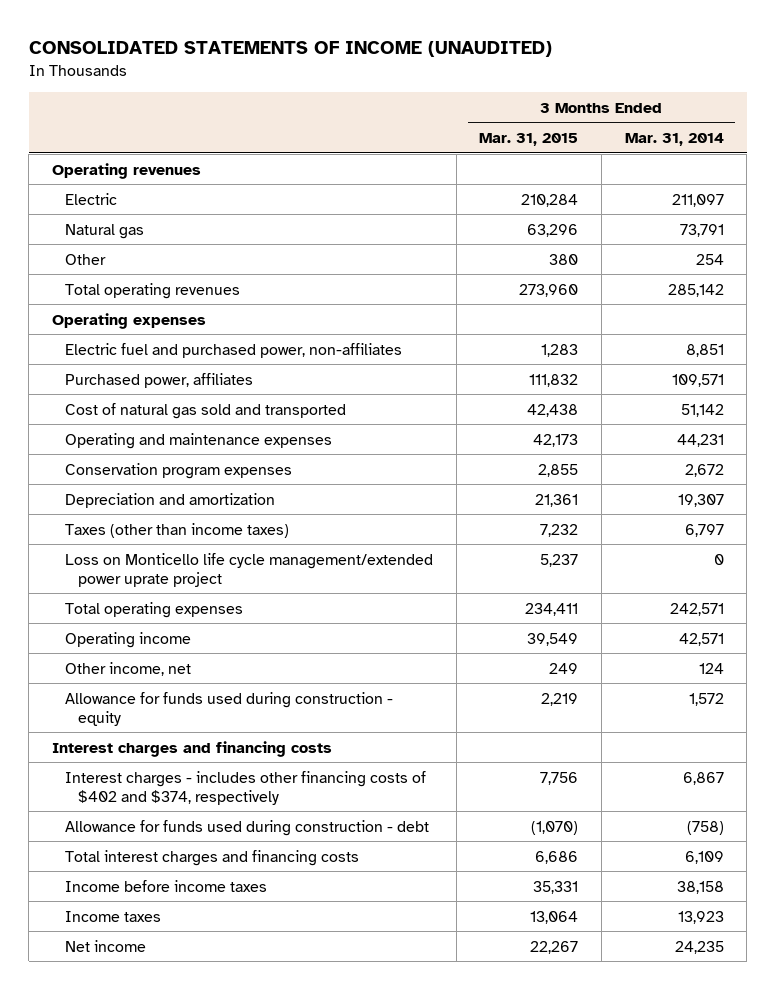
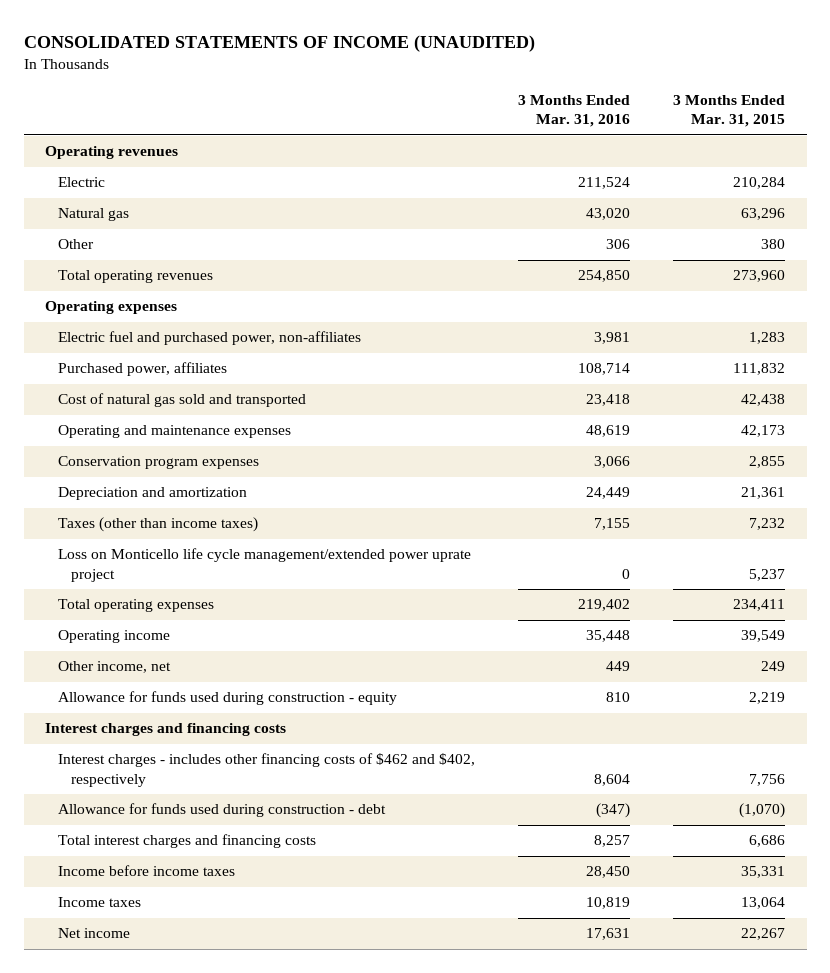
- | 3 Months Ended Mar. 31, 2015 | 3 Months Ended Mar. 31, 2014
+ | 3 Months Ended Mar. 31, 2016 | 3 Months Ended Mar. 31, 2015
- Interest charges - includes other financing costs of $402 and $374, respectively | 7,756 | 6,867
+ Interest charges - includes other financing costs of $462 and $402, respectively | 8,604 | 7,756

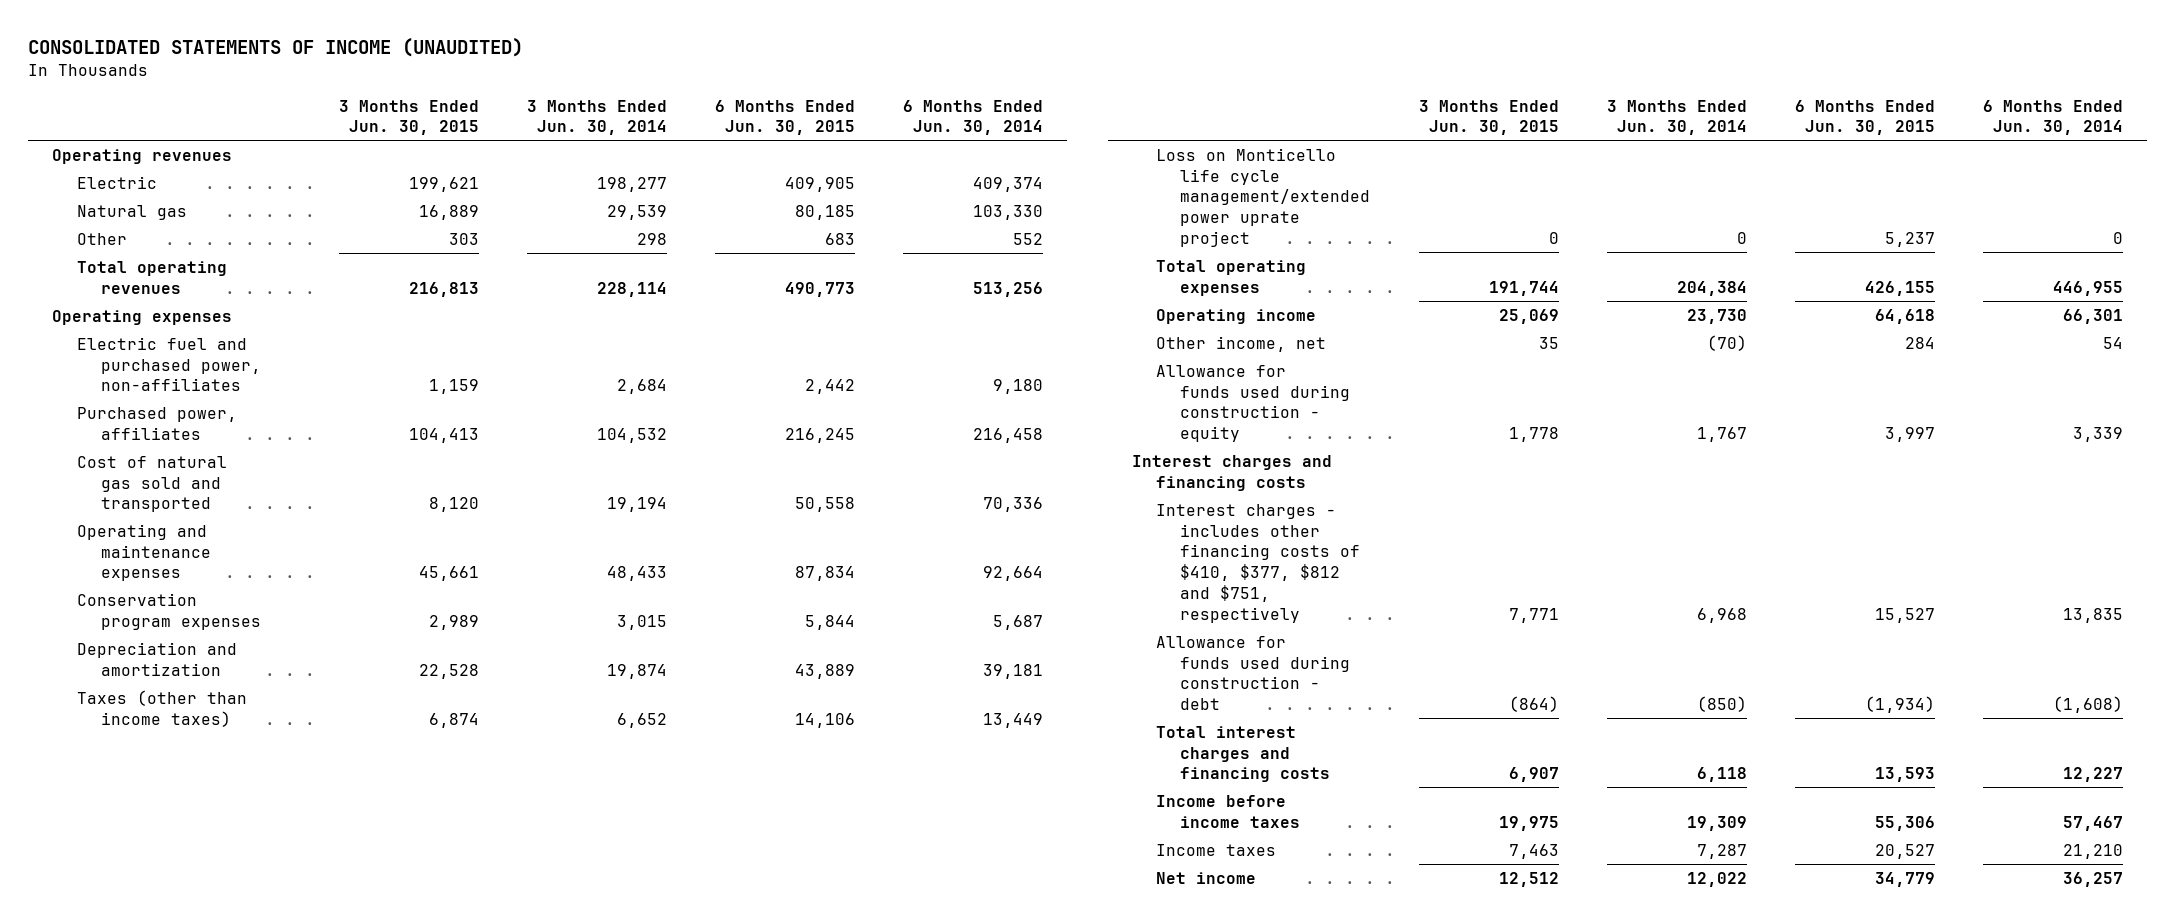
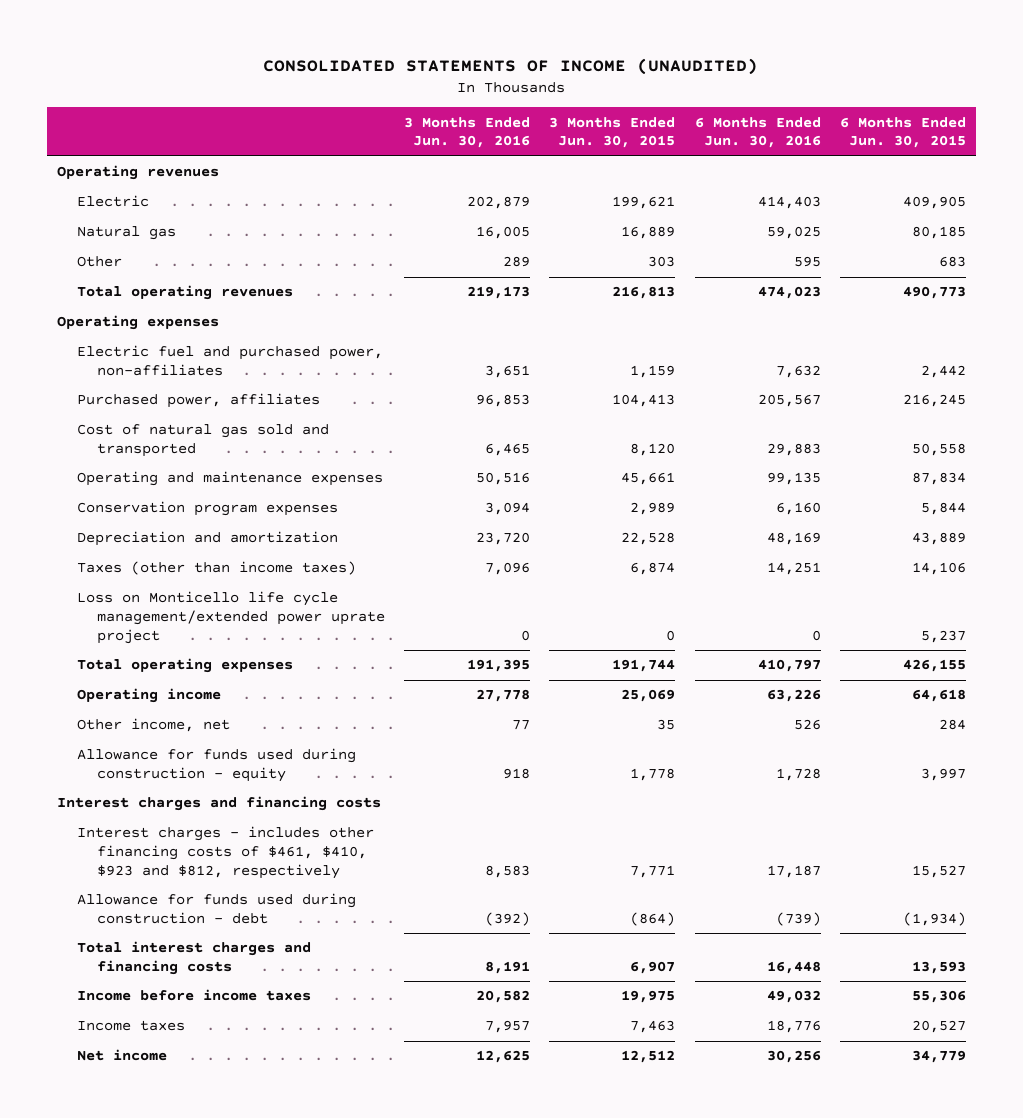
- | 3 Months Ended Jun. 30, 2015 | 3 Months Ended Jun. 30, 2014 | 6 Months Ended Jun. 30, 2015 | 6 Months Ended Jun. 30, 2014
+ | 3 Months Ended Jun. 30, 2016 | 3 Months Ended Jun. 30, 2015 | 6 Months Ended Jun. 30, 2016 | 6 Months Ended Jun. 30, 2015
- Interest charges - includes other financing costs of $410, $377, $812 and $751, respectively | 7,771 | 6,968 | 15,527 | 13,835
+ Interest charges - includes other financing costs of $461, $410, $923 and $812, respectively | 8,583 | 7,771 | 17,187 | 15,527

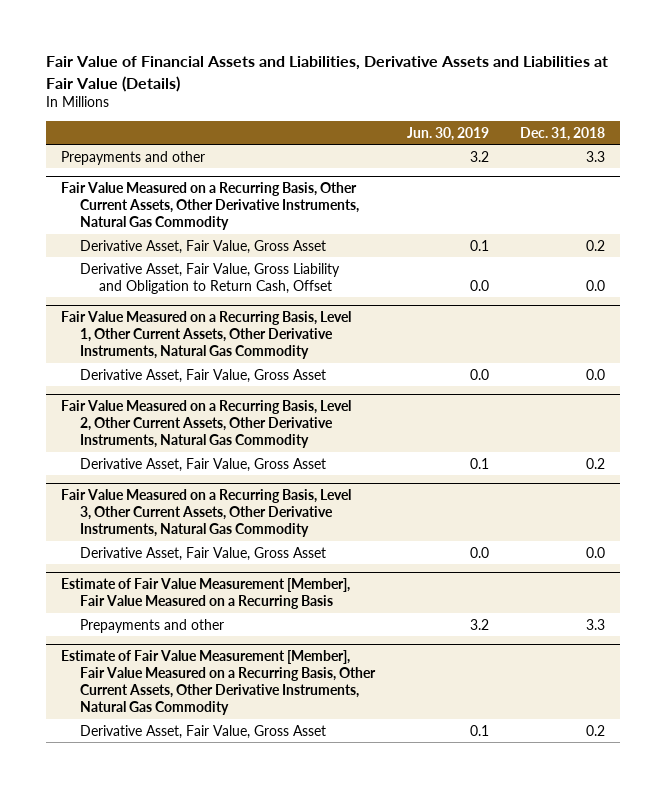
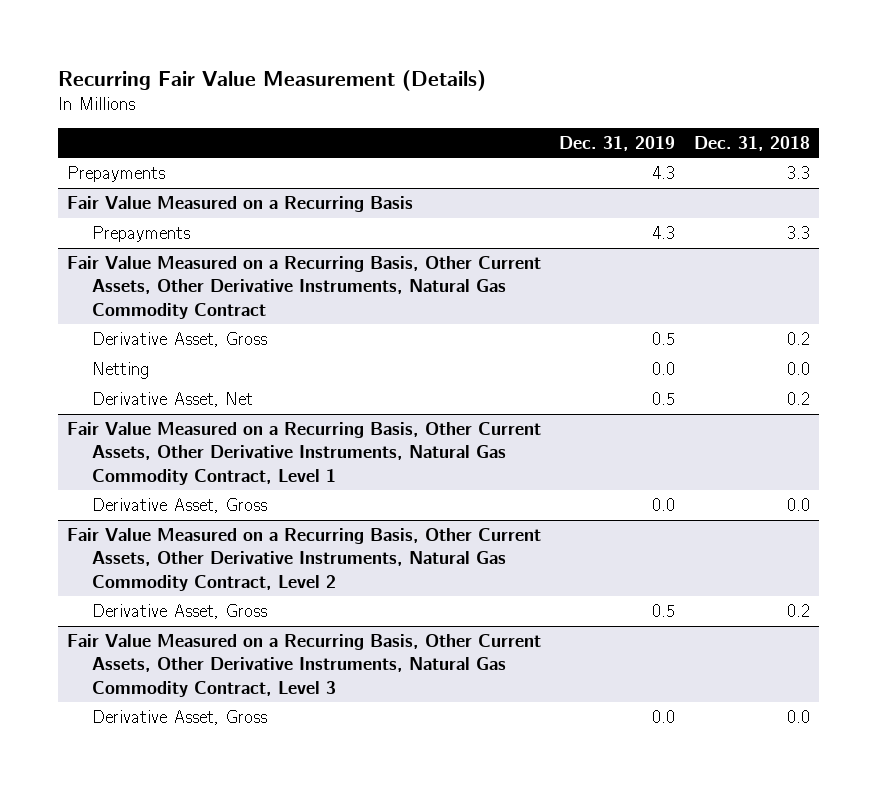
- Fair Value of Financial Assets and Liabilities, Derivative Assets and Liabilities at Fair Value (Details)
+ Recurring Fair Value Measurement (Details)
- | Jun. 30, 2019 | Dec. 31, 2018
+ | Dec. 31, 2019 | Dec. 31, 2018
- Prepayments and other | 3.2 | 3.3
- Fair Value Measured on a Recurring Basis, Other Current Assets, Other Derivative Instruments, Natural Gas Commodity
- Derivative Asset, Fair Value, Gross Asset | 0.1 | 0.2
- Derivative Asset, Fair Value, Gross Liability and Obligation to Return Cash, Offset | 0.0 | 0.0
- Fair Value Measured on a Recurring Basis, Level 1, Other Current Assets, Other Derivative Instruments, Natural Gas Commodity
- Derivative Asset, Fair Value, Gross Asset | 0.0 | 0.0
- Fair Value Measured on a Recurring Basis, Level 2, Other Current Assets, Other Derivative Instruments, Natural Gas Commodity
- Derivative Asset, Fair Value, Gross Asset | 0.1 | 0.2
- Fair Value Measured on a Recurring Basis, Level 3, Other Current Assets, Other Derivative Instruments, Natural Gas Commodity
- Derivative Asset, Fair Value, Gross Asset | 0.0 | 0.0
- Estimate of Fair Value Measurement [Member], Fair Value Measured on a Recurring Basis
- Prepayments and other | 3.2 | 3.3
- Estimate of Fair Value Measurement [Member], Fair Value Measured on a Recurring Basis, Other Current Assets, Other Derivative Instruments, Natural Gas Commodity
- Derivative Asset, Fair Value, Gross Asset | 0.1 | 0.2
+ Prepayments | 4.3 | 3.3
+ Fair Value Measured on a Recurring Basis
+ Prepayments | 4.3 | 3.3
+ Fair Value Measured on a Recurring Basis, Other Current Assets, Other Derivative Instruments, Natural Gas Commodity Contract
+ Derivative Asset, Gross | 0.5 | 0.2
+ Netting | 0.0 | 0.0
+ Derivative Asset, Net | 0.5 | 0.2
+ Fair Value Measured on a Recurring Basis, Other Current Assets, Other Derivative Instruments, Natural Gas Commodity Contract, Level 1
+ Derivative Asset, Gross | 0.0 | 0.0
+ Fair Value Measured on a Recurring Basis, Other Current Assets, Other Derivative Instruments, Natural Gas Commodity Contract, Level 2
+ Derivative Asset, Gross | 0.5 | 0.2
+ Fair Value Measured on a Recurring Basis, Other Current Assets, Other Derivative Instruments, Natural Gas Commodity Contract, Level 3
+ Derivative Asset, Gross | 0.0 | 0.0

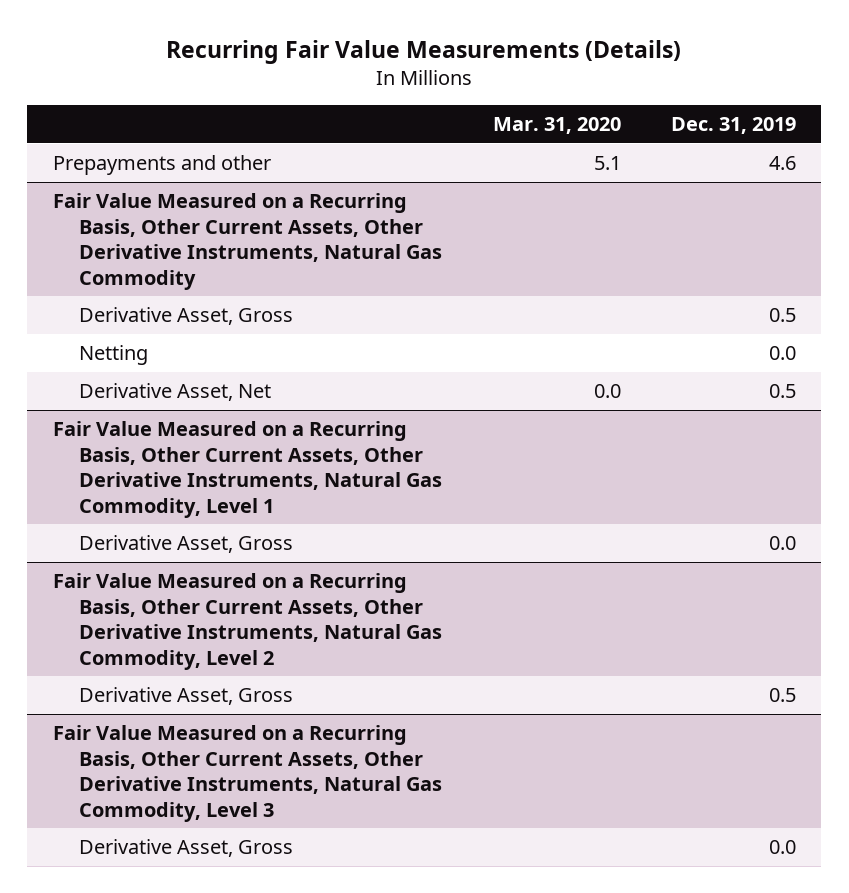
- Recurring Fair Value Measurement (Details)
+ Recurring Fair Value Measurements (Details)
- | Dec. 31, 2019 | Dec. 31, 2018
+ | Mar. 31, 2020 | Dec. 31, 2019
- Prepayments | 4.3 | 3.3
- Fair Value Measured on a Recurring Basis
- Prepayments | 4.3 | 3.3
- Fair Value Measured on a Recurring Basis, Other Current Assets, Other Derivative Instruments, Natural Gas Commodity Contract
+ Prepayments and other | 5.1 | 4.6
+ Fair Value Measured on a Recurring Basis, Other Current Assets, Other Derivative Instruments, Natural Gas Commodity
- Fair Value Measured on a Recurring Basis, Other Current Assets, Other Derivative Instruments, Natural Gas Commodity Contract, Level 1
+ Fair Value Measured on a Recurring Basis, Other Current Assets, Other Derivative Instruments, Natural Gas Commodity, Level 1
- Fair Value Measured on a Recurring Basis, Other Current Assets, Other Derivative Instruments, Natural Gas Commodity Contract, Level 2
+ Fair Value Measured on a Recurring Basis, Other Current Assets, Other Derivative Instruments, Natural Gas Commodity, Level 2
- Fair Value Measured on a Recurring Basis, Other Current Assets, Other Derivative Instruments, Natural Gas Commodity Contract, Level 3
+ Fair Value Measured on a Recurring Basis, Other Current Assets, Other Derivative Instruments, Natural Gas Commodity, Level 3

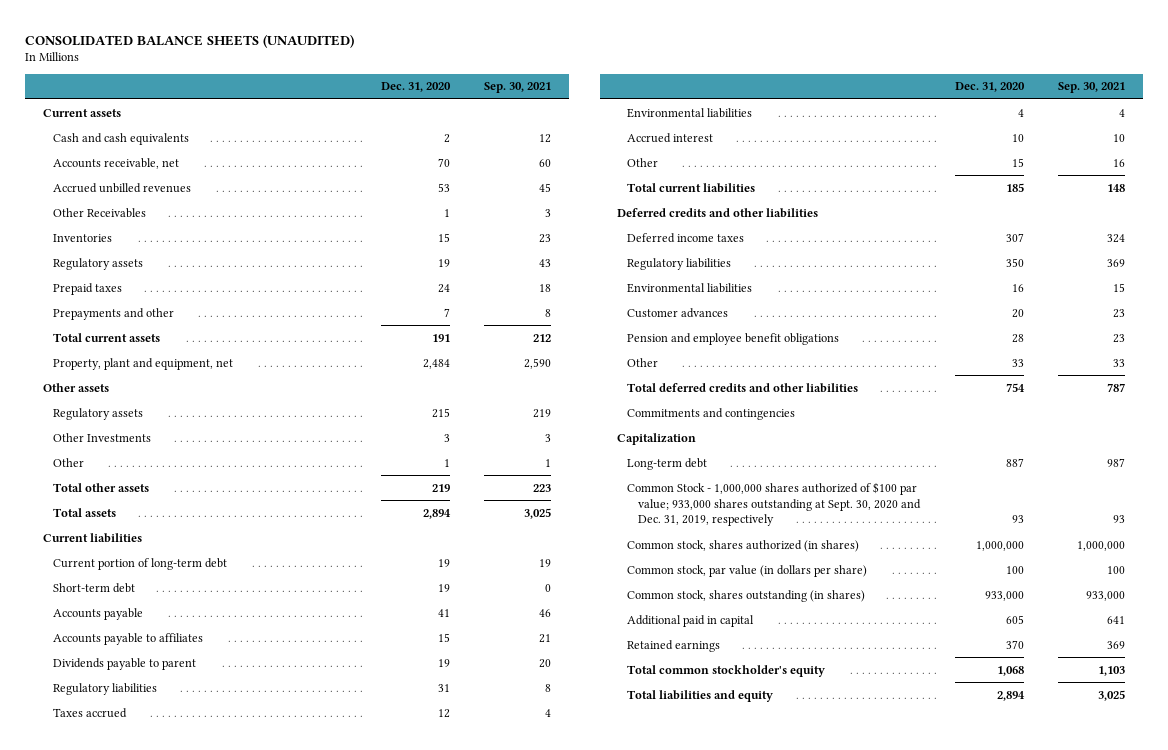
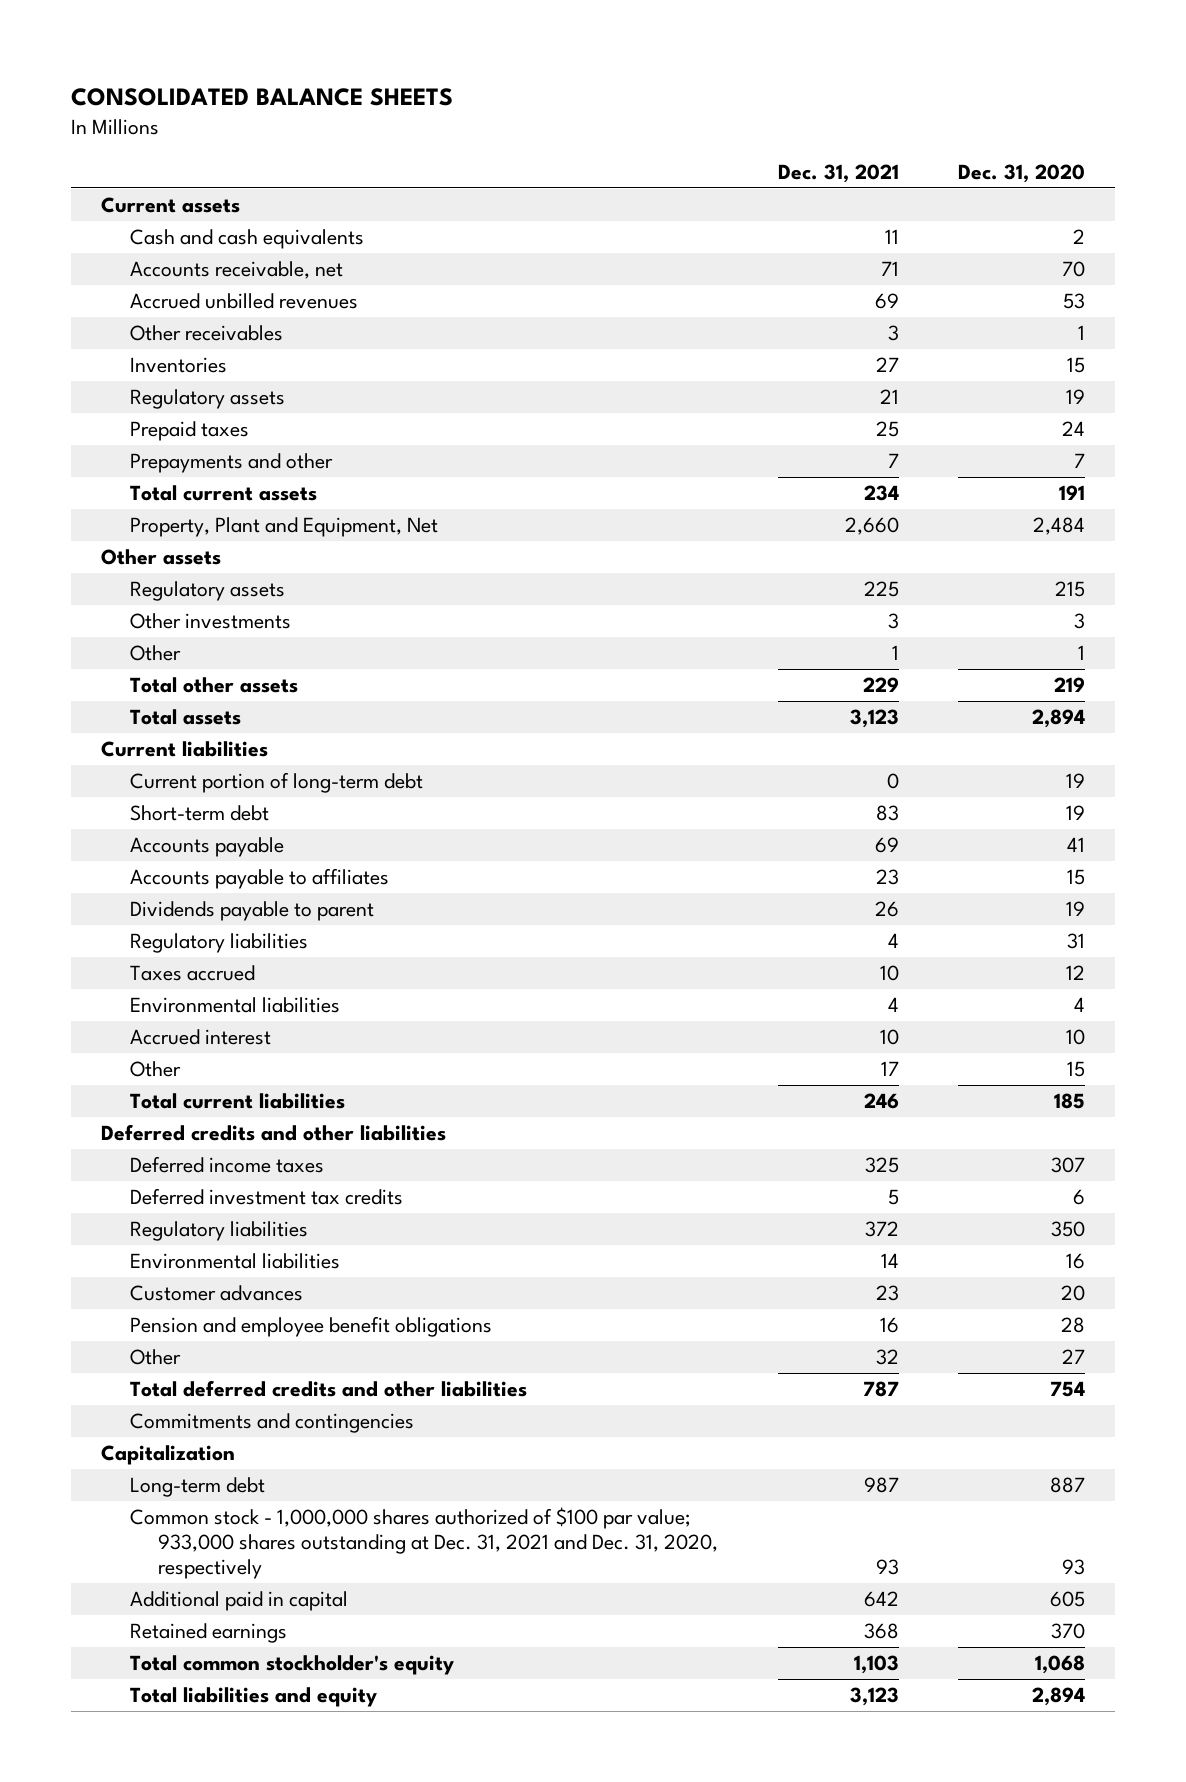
- CONSOLIDATED BALANCE SHEETS (UNAUDITED)
+ CONSOLIDATED BALANCE SHEETS
- | Dec. 31, 2020 | Sep. 30, 2021
+ | Dec. 31, 2021 | Dec. 31, 2020
- Other Receivables | 1 | 3
+ Other receivables | 3 | 1
- Property, plant and equipment, net | 2,484 | 2,590
+ Property, Plant and Equipment, Net | 2,660 | 2,484
- Other Investments | 3 | 3
+ Other investments | 3 | 3
+ Deferred investment tax credits | 5 | 6
- Other | 33 | 33
+ Other | 32 | 27
- Common Stock - 1,000,000 shares authorized of $100 par value; 933,000 shares outstanding at Sept. 30, 2020 and Dec. 31, 2019, respectively | 93 | 93
- Common stock, shares authorized (in shares) | 1,000,000 | 1,000,000
- Common stock, par value (in dollars per share) | 100 | 100
- Common stock, shares outstanding (in shares) | 933,000 | 933,000
+ Common stock - 1,000,000 shares authorized of $100 par value; 933,000 shares outstanding at Dec. 31, 2021 and Dec. 31, 2020, respectively | 93 | 93

